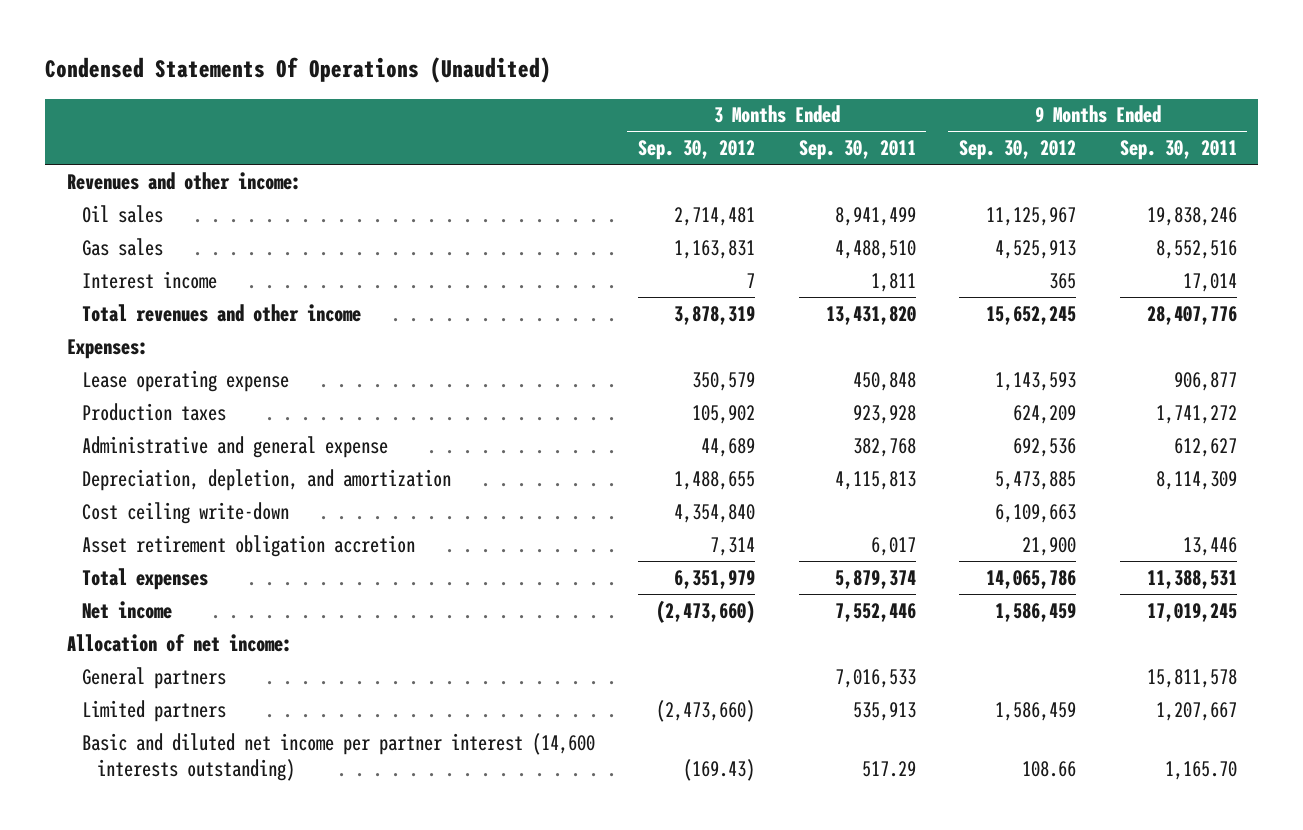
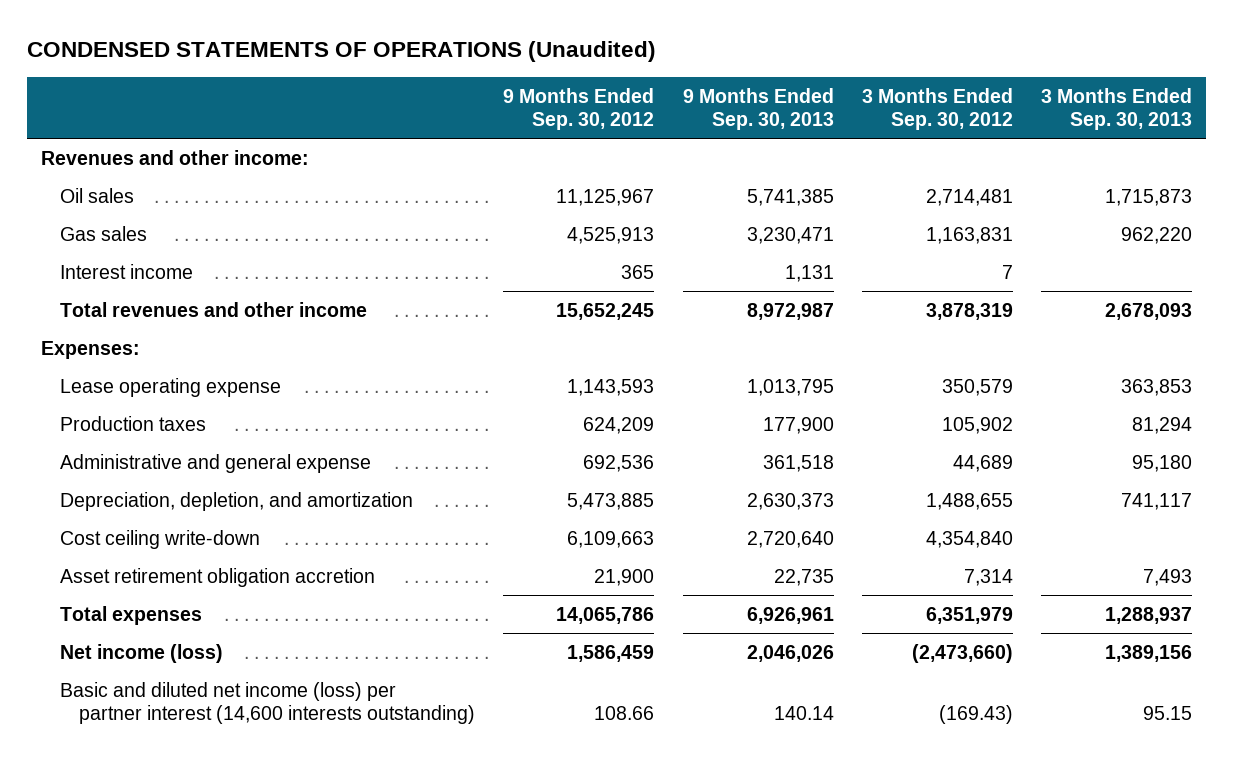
- Condensed Statements Of Operations (Unaudited)
+ CONDENSED STATEMENTS OF OPERATIONS (Unaudited)
- | 3 Months Ended Sep. 30, 2012 | 3 Months Ended Sep. 30, 2011 | 9 Months Ended Sep. 30, 2012 | 9 Months Ended Sep. 30, 2011
+ | 9 Months Ended Sep. 30, 2012 | 9 Months Ended Sep. 30, 2013 | 3 Months Ended Sep. 30, 2012 | 3 Months Ended Sep. 30, 2013
- Net income | (2,473,660) | 7,552,446 | 1,586,459 | 17,019,245
- Allocation of net income:
- General partners | | 7,016,533 | | 15,811,578
- Limited partners | (2,473,660) | 535,913 | 1,586,459 | 1,207,667
- Basic and diluted net income per partner interest (14,600 interests outstanding) | (169.43) | 517.29 | 108.66 | 1,165.70
+ Net income (loss) | 1,586,459 | 2,046,026 | (2,473,660) | 1,389,156
+ Basic and diluted net income (loss) per partner interest (14,600 interests outstanding) | 108.66 | 140.14 | (169.43) | 95.15

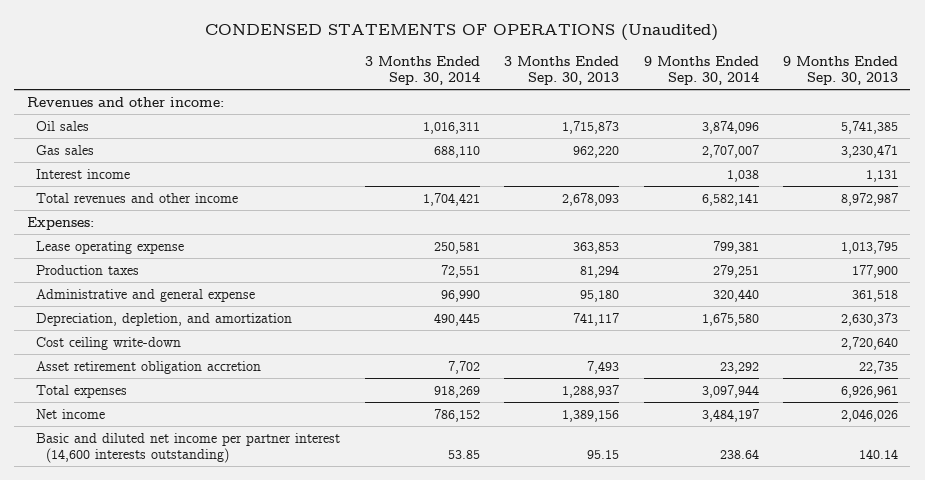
- | 9 Months Ended Sep. 30, 2012 | 9 Months Ended Sep. 30, 2013 | 3 Months Ended Sep. 30, 2012 | 3 Months Ended Sep. 30, 2013
+ | 3 Months Ended Sep. 30, 2014 | 3 Months Ended Sep. 30, 2013 | 9 Months Ended Sep. 30, 2014 | 9 Months Ended Sep. 30, 2013
- Net income (loss) | 1,586,459 | 2,046,026 | (2,473,660) | 1,389,156
- Basic and diluted net income (loss) per partner interest (14,600 interests outstanding) | 108.66 | 140.14 | (169.43) | 95.15
+ Net income | 786,152 | 1,389,156 | 3,484,197 | 2,046,026
+ Basic and diluted net income per partner interest (14,600 interests outstanding) | 53.85 | 95.15 | 238.64 | 140.14

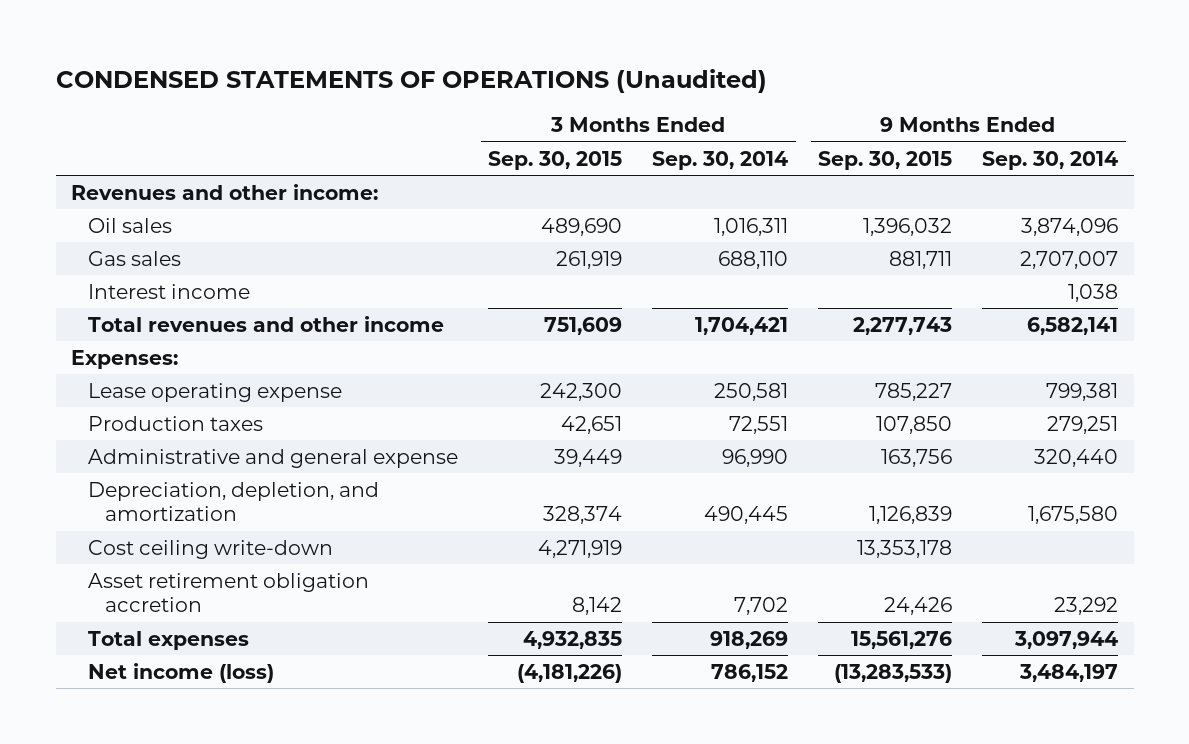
- | 3 Months Ended Sep. 30, 2014 | 3 Months Ended Sep. 30, 2013 | 9 Months Ended Sep. 30, 2014 | 9 Months Ended Sep. 30, 2013
+ | 3 Months Ended Sep. 30, 2015 | 3 Months Ended Sep. 30, 2014 | 9 Months Ended Sep. 30, 2015 | 9 Months Ended Sep. 30, 2014
- Net income | 786,152 | 1,389,156 | 3,484,197 | 2,046,026
- Basic and diluted net income per partner interest (14,600 interests outstanding) | 53.85 | 95.15 | 238.64 | 140.14
+ Net income (loss) | (4,181,226) | 786,152 | (13,283,533) | 3,484,197

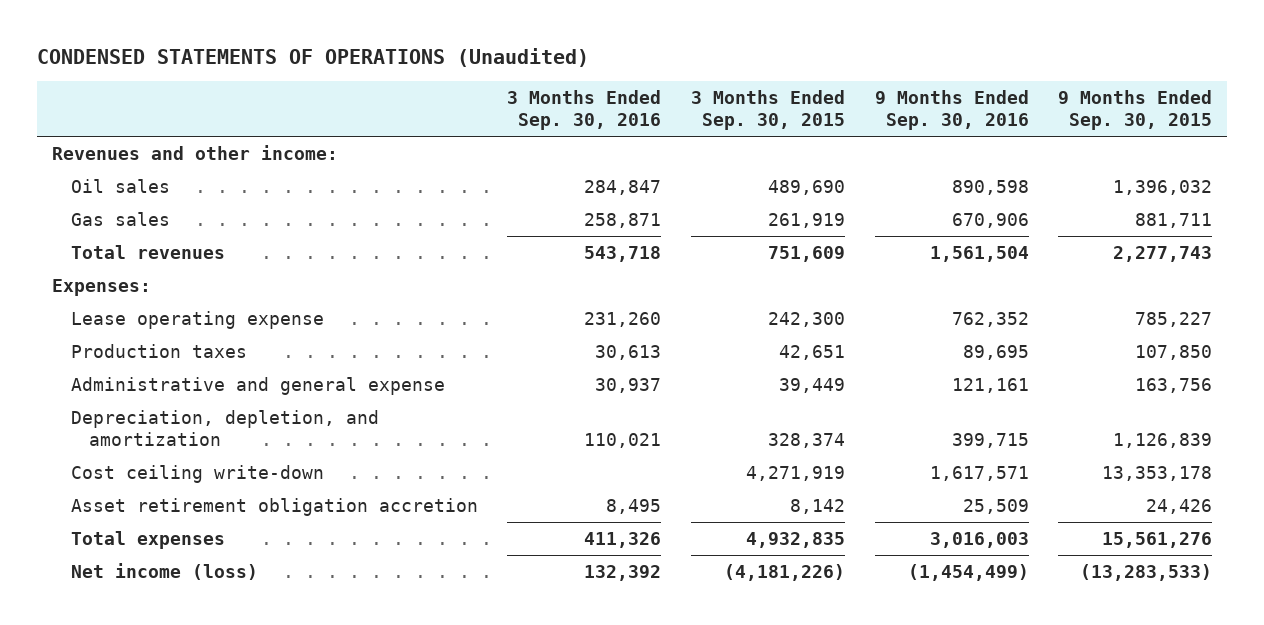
- | 3 Months Ended Sep. 30, 2015 | 3 Months Ended Sep. 30, 2014 | 9 Months Ended Sep. 30, 2015 | 9 Months Ended Sep. 30, 2014
+ | 3 Months Ended Sep. 30, 2016 | 3 Months Ended Sep. 30, 2015 | 9 Months Ended Sep. 30, 2016 | 9 Months Ended Sep. 30, 2015
- Interest income | | | | 1,038
- Total revenues and other income | 751,609 | 1,704,421 | 2,277,743 | 6,582,141
+ Total revenues | 543,718 | 751,609 | 1,561,504 | 2,277,743

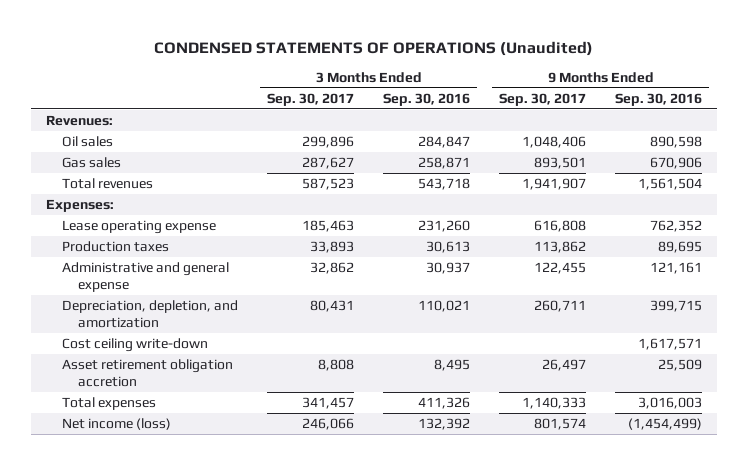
- | 3 Months Ended Sep. 30, 2016 | 3 Months Ended Sep. 30, 2015 | 9 Months Ended Sep. 30, 2016 | 9 Months Ended Sep. 30, 2015
+ | 3 Months Ended Sep. 30, 2017 | 3 Months Ended Sep. 30, 2016 | 9 Months Ended Sep. 30, 2017 | 9 Months Ended Sep. 30, 2016
- Revenues and other income:
+ Revenues:

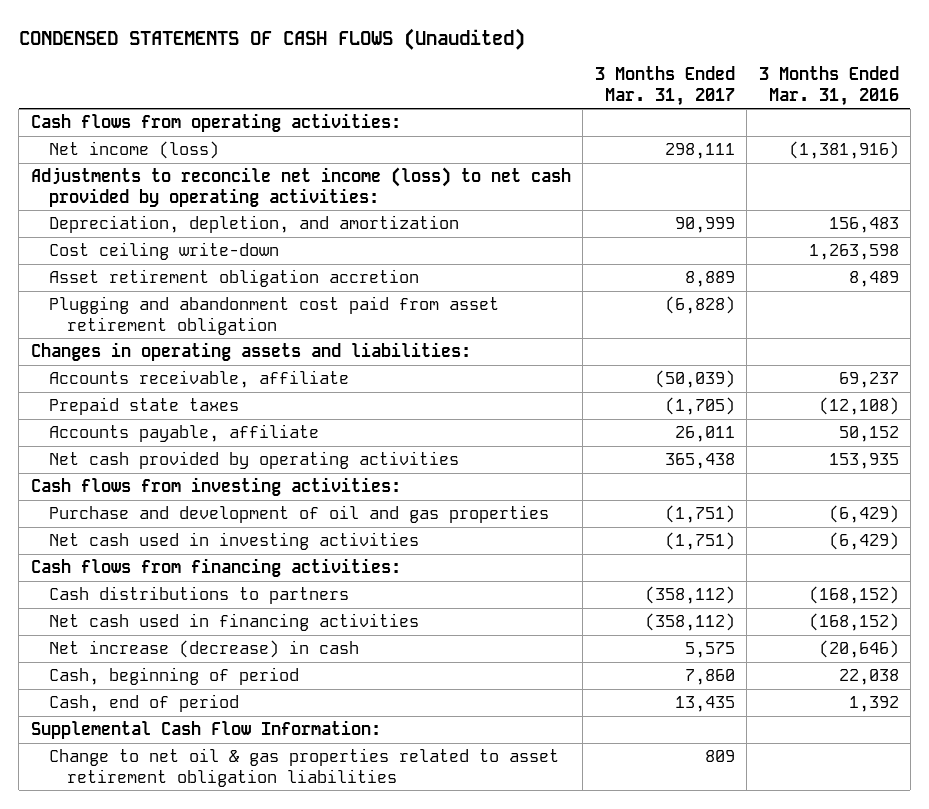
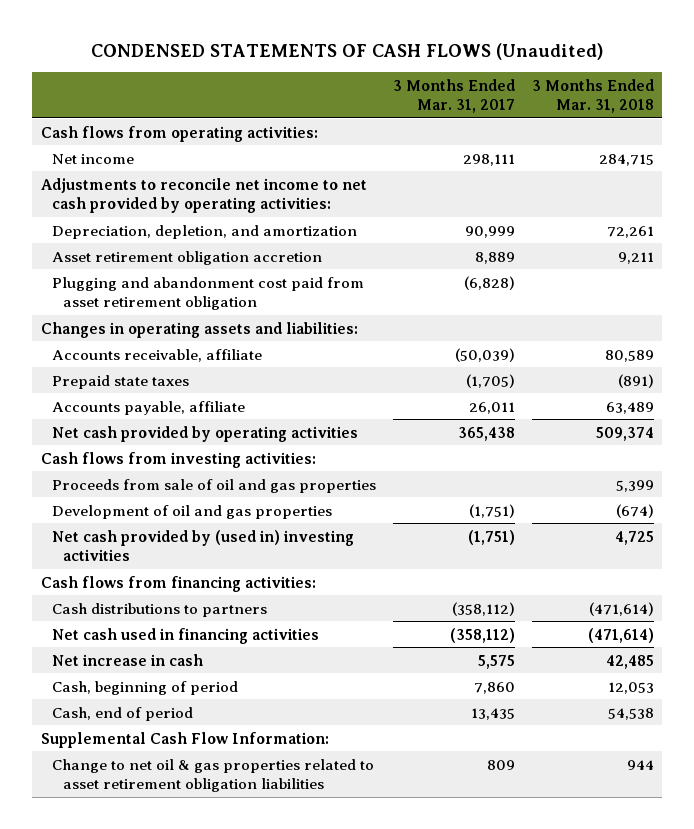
- | 3 Months Ended Mar. 31, 2017 | 3 Months Ended Mar. 31, 2016
+ | 3 Months Ended Mar. 31, 2017 | 3 Months Ended Mar. 31, 2018
- Net income (loss) | 298,111 | (1,381,916)
- Adjustments to reconcile net income (loss) to net cash provided by operating activities:
+ Net income | 298,111 | 284,715
+ Adjustments to reconcile net income to net cash provided by operating activities:
- Cost ceiling write-down | | 1,263,598
- Purchase and development of oil and gas properties | (1,751) | (6,429)
- Net cash used in investing activities | (1,751) | (6,429)
+ Proceeds from sale of oil and gas properties | | 5,399
+ Development of oil and gas properties | (1,751) | (674)
+ Net cash provided by (used in) investing activities | (1,751) | 4,725
- Net increase (decrease) in cash | 5,575 | (20,646)
+ Net increase in cash | 5,575 | 42,485

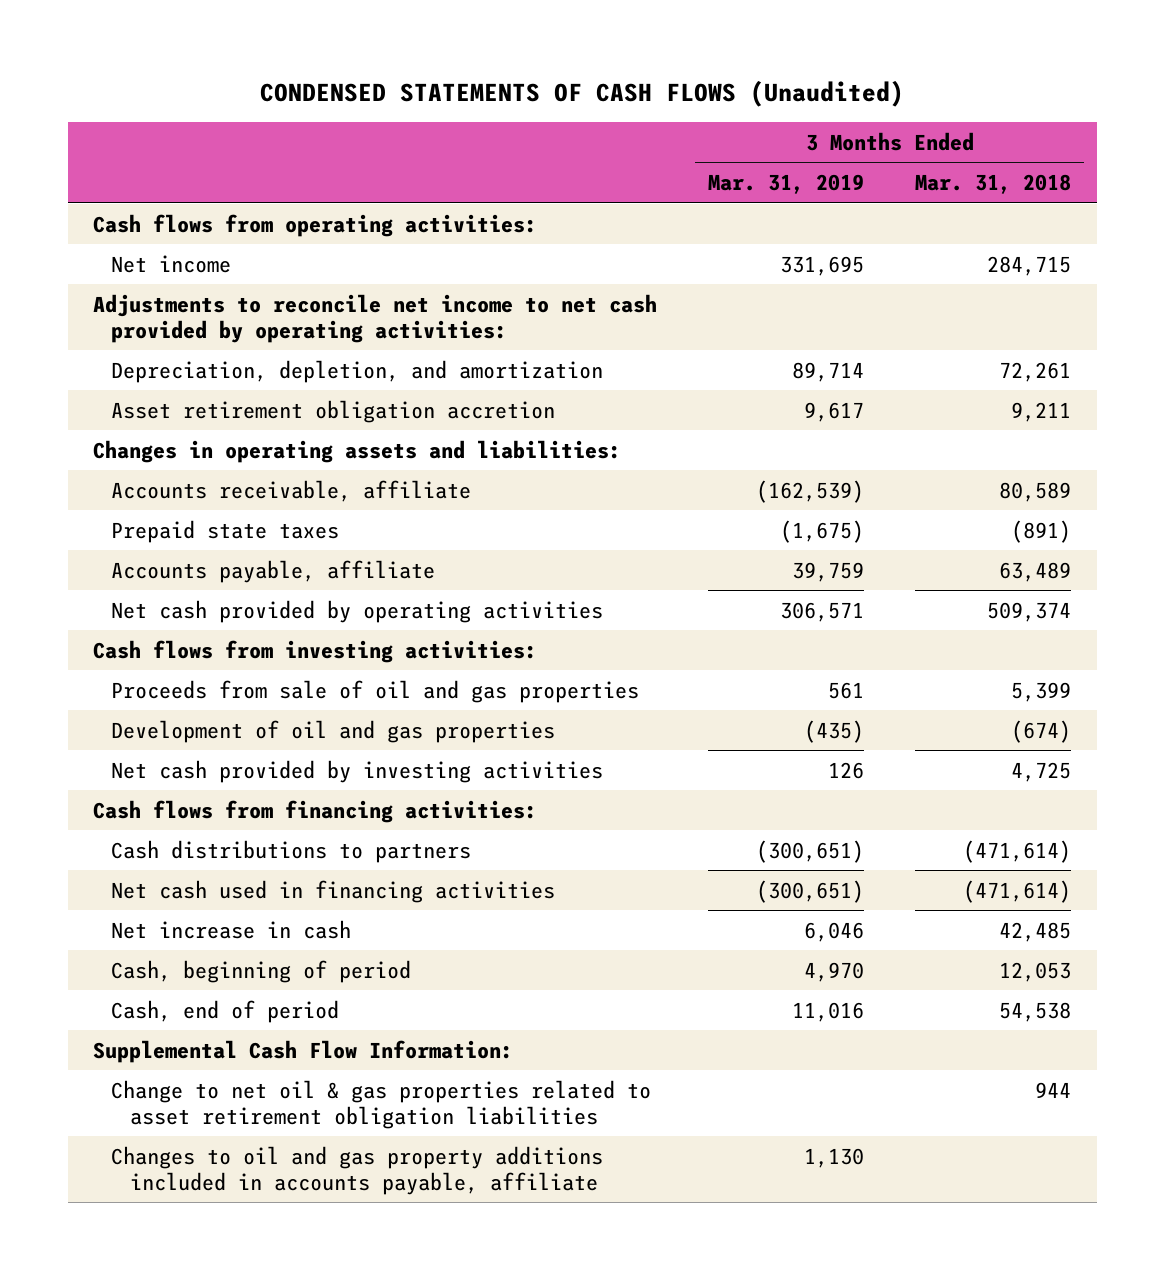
- | 3 Months Ended Mar. 31, 2017 | 3 Months Ended Mar. 31, 2018
+ | 3 Months Ended Mar. 31, 2019 | 3 Months Ended Mar. 31, 2018
- Plugging and abandonment cost paid from asset retirement obligation | (6,828) |
- Net cash provided by (used in) investing activities | (1,751) | 4,725
+ Net cash provided by investing activities | 126 | 4,725
+ Changes to oil and gas property additions included in accounts payable, affiliate | 1,130 |

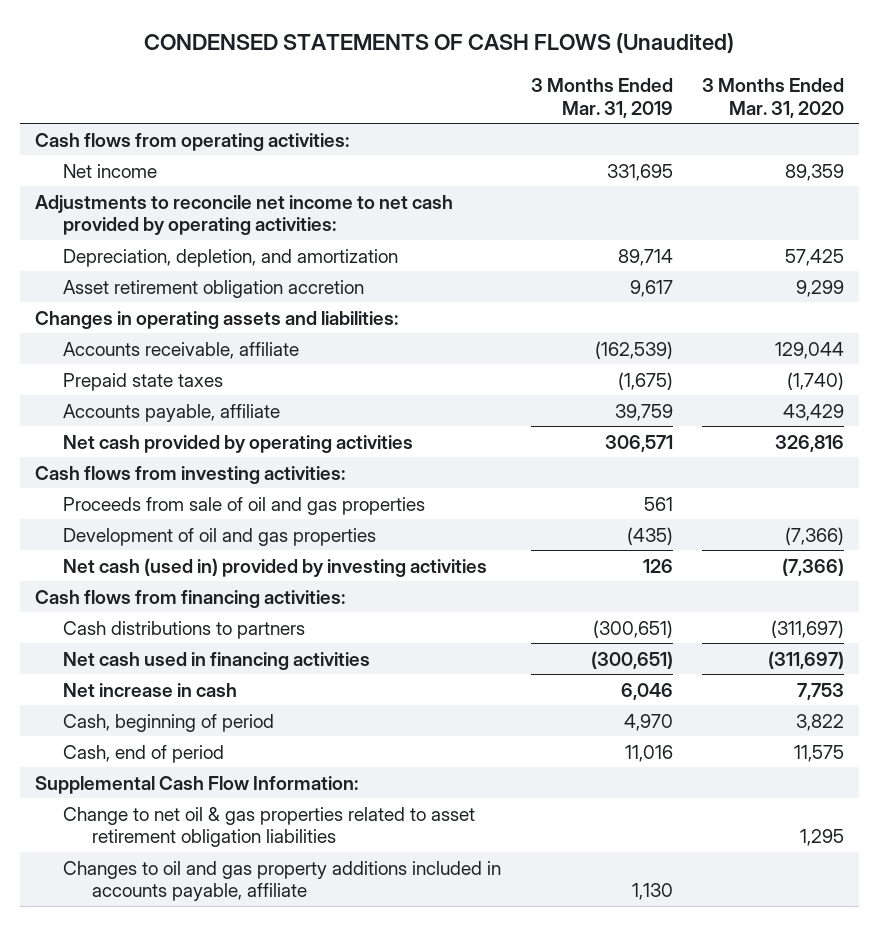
- | 3 Months Ended Mar. 31, 2019 | 3 Months Ended Mar. 31, 2018
+ | 3 Months Ended Mar. 31, 2019 | 3 Months Ended Mar. 31, 2020
- Net cash provided by investing activities | 126 | 4,725
+ Net cash (used in) provided by investing activities | 126 | (7,366)

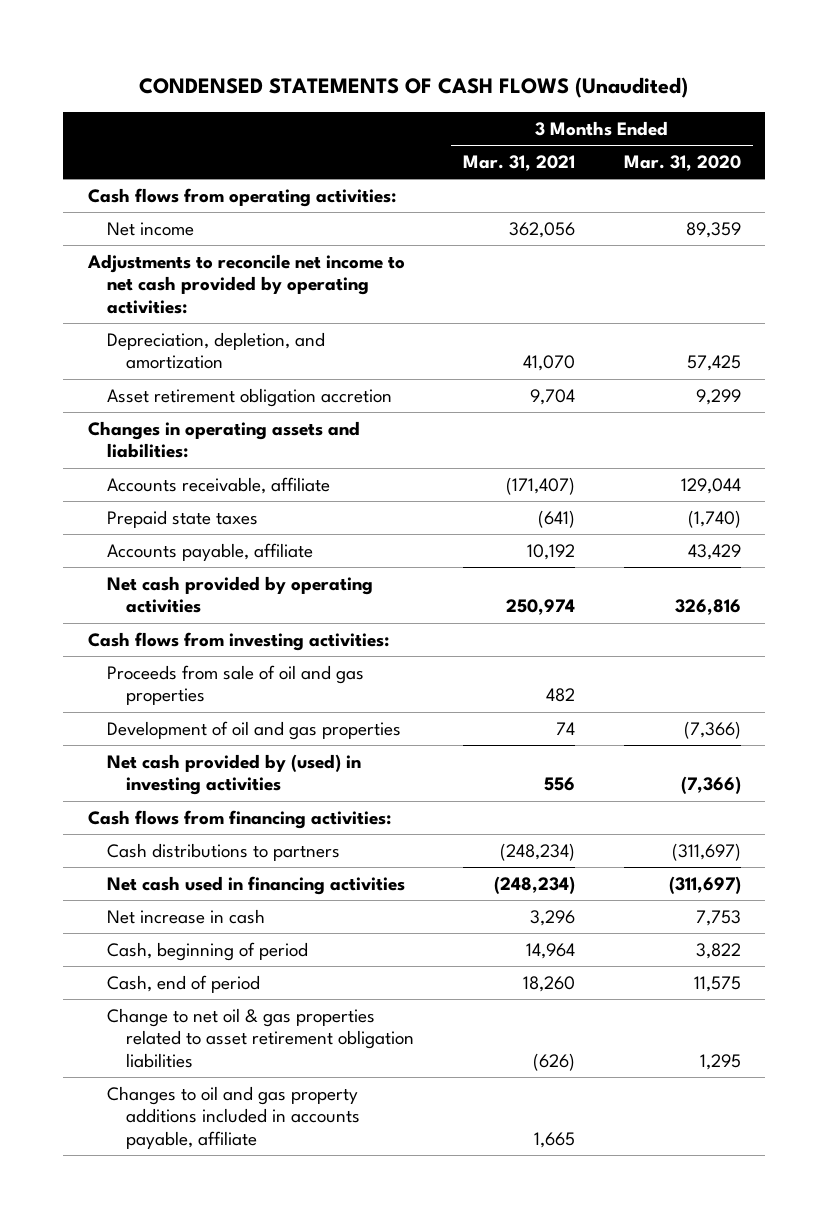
- | 3 Months Ended Mar. 31, 2019 | 3 Months Ended Mar. 31, 2020
+ | 3 Months Ended Mar. 31, 2021 | 3 Months Ended Mar. 31, 2020
- Net cash (used in) provided by investing activities | 126 | (7,366)
+ Net cash provided by (used) in investing activities | 556 | (7,366)
- Supplemental Cash Flow Information:

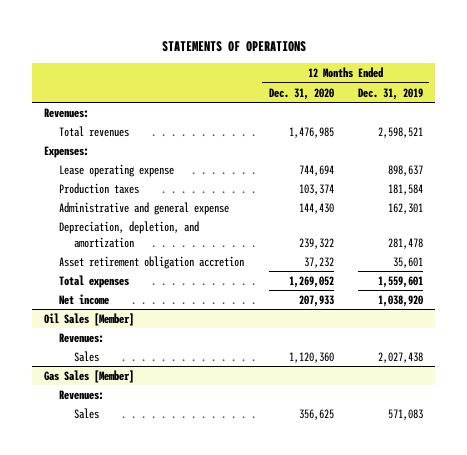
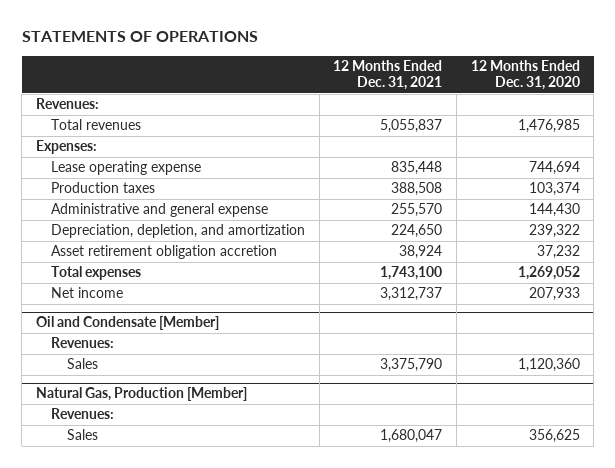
- | 12 Months Ended Dec. 31, 2020 | 12 Months Ended Dec. 31, 2019
+ | 12 Months Ended Dec. 31, 2021 | 12 Months Ended Dec. 31, 2020
- Oil Sales [Member]
+ Oil and Condensate [Member]
- Gas Sales [Member]
+ Natural Gas, Production [Member]

